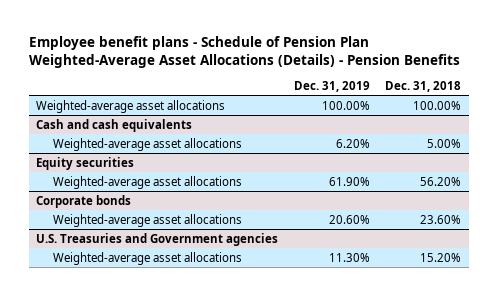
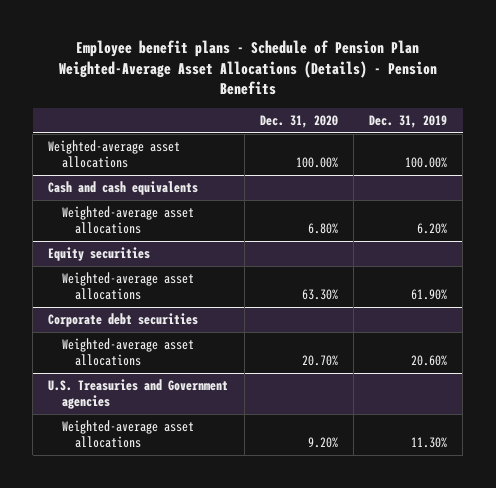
- | Dec. 31, 2019 | Dec. 31, 2018
+ | Dec. 31, 2020 | Dec. 31, 2019
- Corporate bonds
+ Corporate debt securities

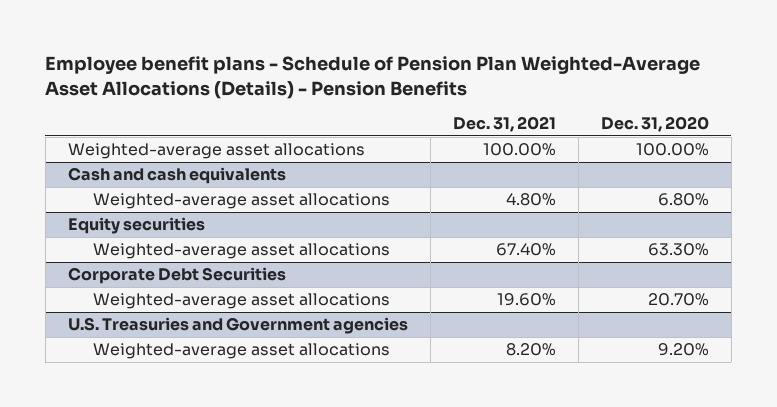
- | Dec. 31, 2020 | Dec. 31, 2019
+ | Dec. 31, 2021 | Dec. 31, 2020
- Corporate debt securities
+ Corporate Debt Securities

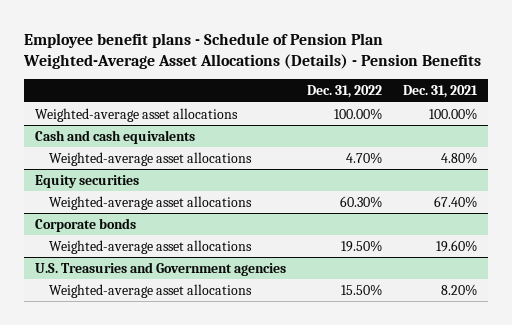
- | Dec. 31, 2021 | Dec. 31, 2020
+ | Dec. 31, 2022 | Dec. 31, 2021
- Corporate Debt Securities
+ Corporate bonds

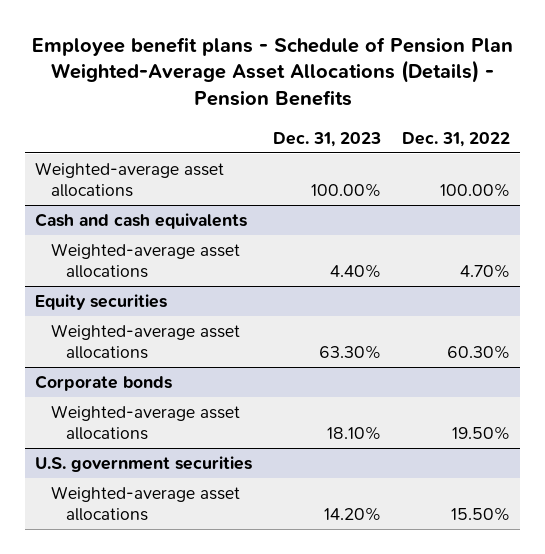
- | Dec. 31, 2022 | Dec. 31, 2021
+ | Dec. 31, 2023 | Dec. 31, 2022
- U.S. Treasuries and Government agencies
+ U.S. government securities

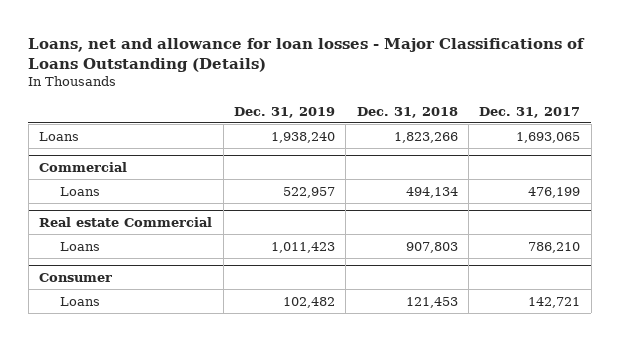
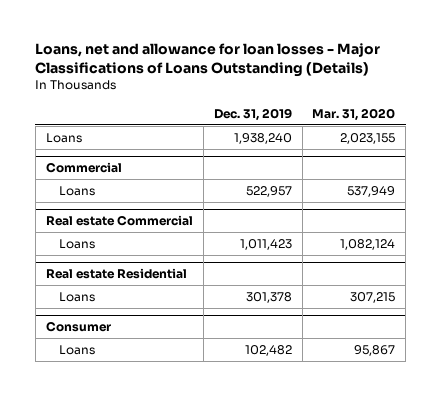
- | Dec. 31, 2019 | Dec. 31, 2018 | Dec. 31, 2017
+ | Dec. 31, 2019 | Mar. 31, 2020
+ Real estate Residential
+ Loans | 301,378 | 307,215

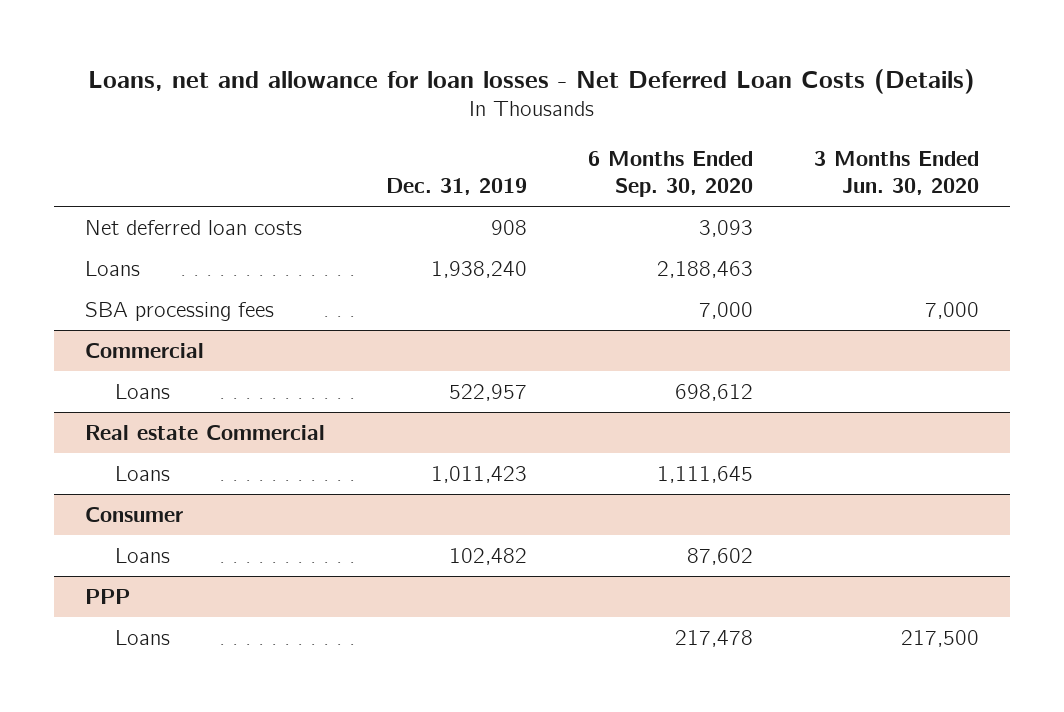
- Loans, net and allowance for loan losses - Major Classifications of Loans Outstanding (Details)
+ Loans, net and allowance for loan losses - Net Deferred Loan Costs (Details)
- | Dec. 31, 2019 | Mar. 31, 2020
+ | Dec. 31, 2019 | 6 Months Ended Sep. 30, 2020 | 3 Months Ended Jun. 30, 2020
+ Net deferred loan costs | 908 | 3,093 |
+ SBA processing fees | | 7,000 | 7,000
- Real estate Residential
- Loans | 301,378 | 307,215
+ PPP
+ Loans | | 217,478 | 217,500

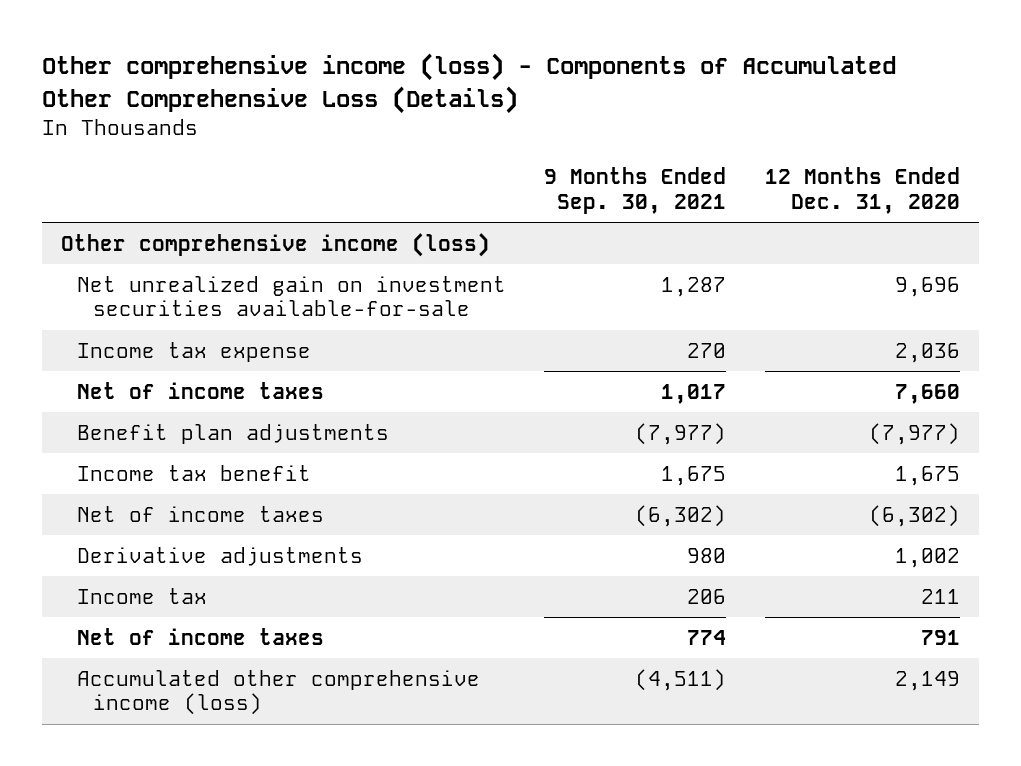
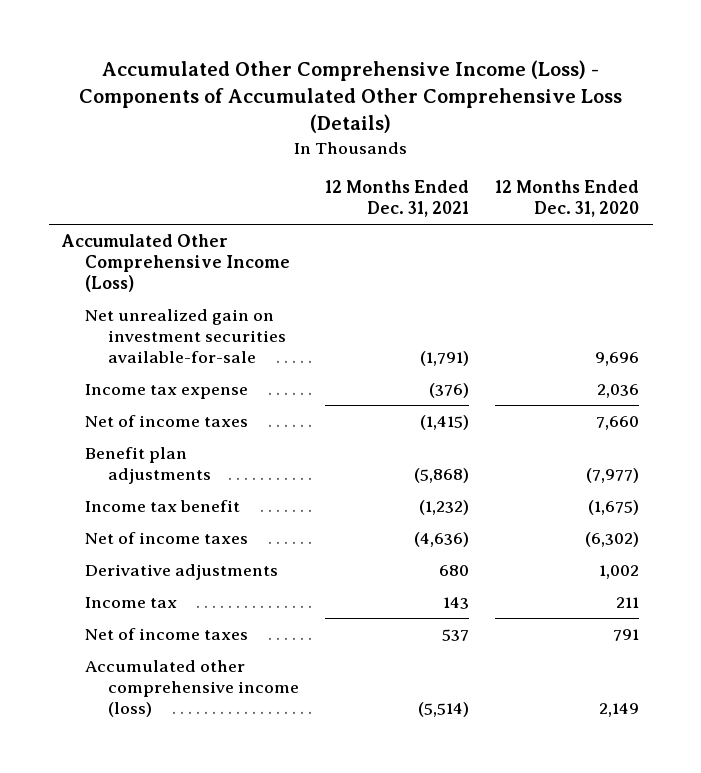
- Other comprehensive income (loss) - Components of Accumulated Other Comprehensive Loss (Details)
+ Accumulated Other Comprehensive Income (Loss) - Components of Accumulated Other Comprehensive Loss (Details)
- | 9 Months Ended Sep. 30, 2021 | 12 Months Ended Dec. 31, 2020
+ | 12 Months Ended Dec. 31, 2021 | 12 Months Ended Dec. 31, 2020
- Other comprehensive income (loss)
+ Accumulated Other Comprehensive Income (Loss)
- Income tax benefit | 1,675 | 1,675
+ Income tax benefit | (1,232) | (1,675)

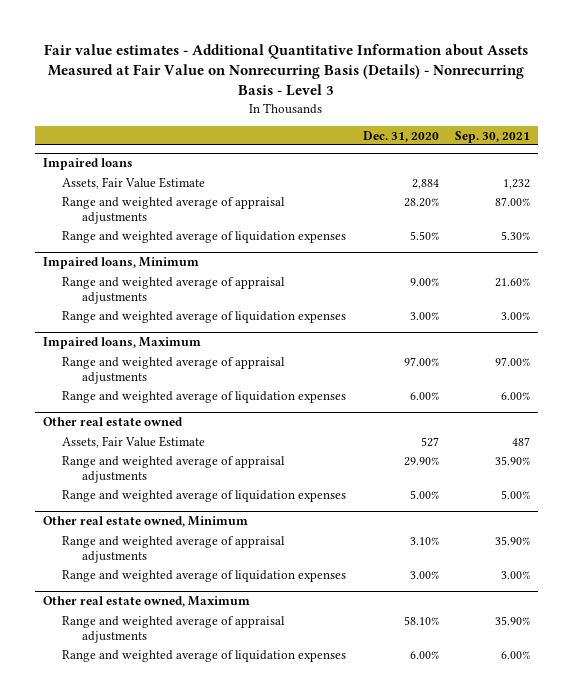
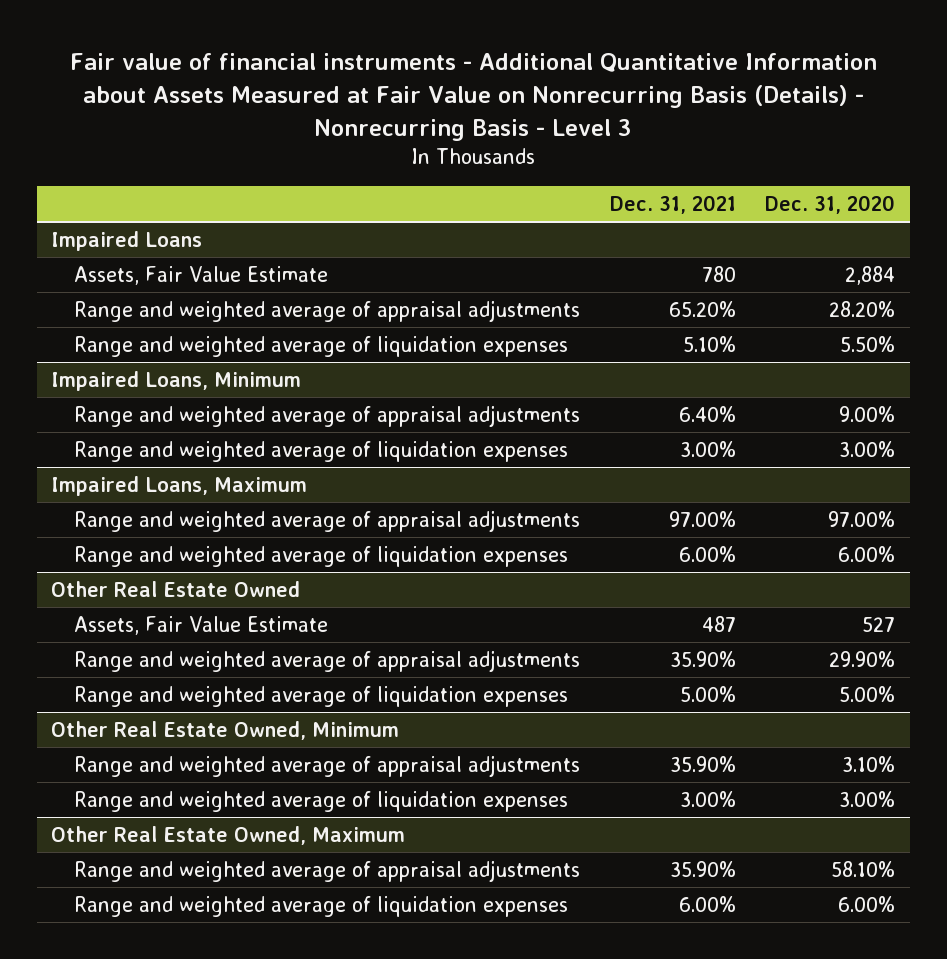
- Fair value estimates - Additional Quantitative Information about Assets Measured at Fair Value on Nonrecurring Basis (Details) - Nonrecurring Basis - Level 3
+ Fair value of financial instruments - Additional Quantitative Information about Assets Measured at Fair Value on Nonrecurring Basis (Details) - Nonrecurring Basis - Level 3
- | Dec. 31, 2020 | Sep. 30, 2021
+ | Dec. 31, 2021 | Dec. 31, 2020
- Impaired loans
+ Impaired Loans
- Impaired loans, Minimum
+ Impaired Loans, Minimum
- Impaired loans, Maximum
+ Impaired Loans, Maximum
- Other real estate owned
+ Other Real Estate Owned
- Other real estate owned, Minimum
+ Other Real Estate Owned, Minimum
- Other real estate owned, Maximum
+ Other Real Estate Owned, Maximum

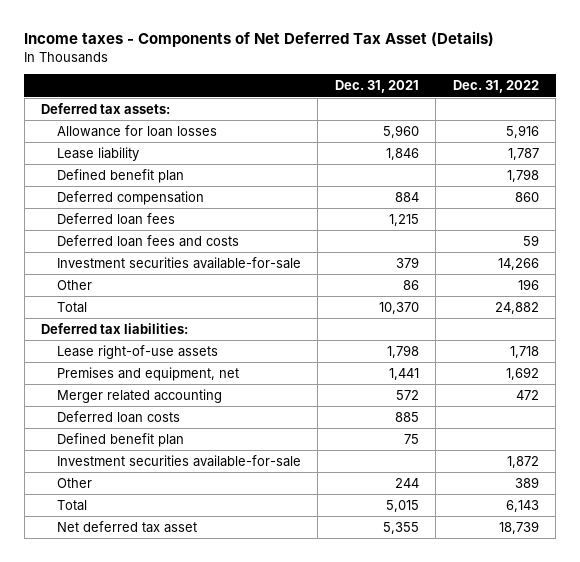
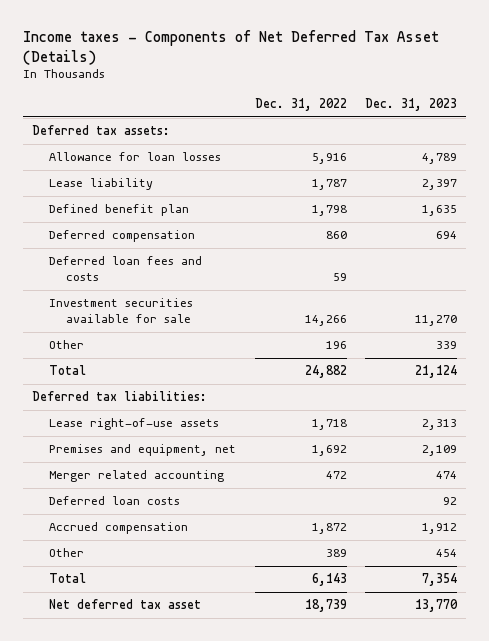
- | Dec. 31, 2021 | Dec. 31, 2022
+ | Dec. 31, 2022 | Dec. 31, 2023
- Deferred loan fees | 1,215 |
- Investment securities available-for-sale | 379 | 14,266
+ Investment securities available for sale | 14,266 | 11,270
- Defined benefit plan | 75 |
- Investment securities available-for-sale | | 1,872
+ Accrued compensation | 1,872 | 1,912

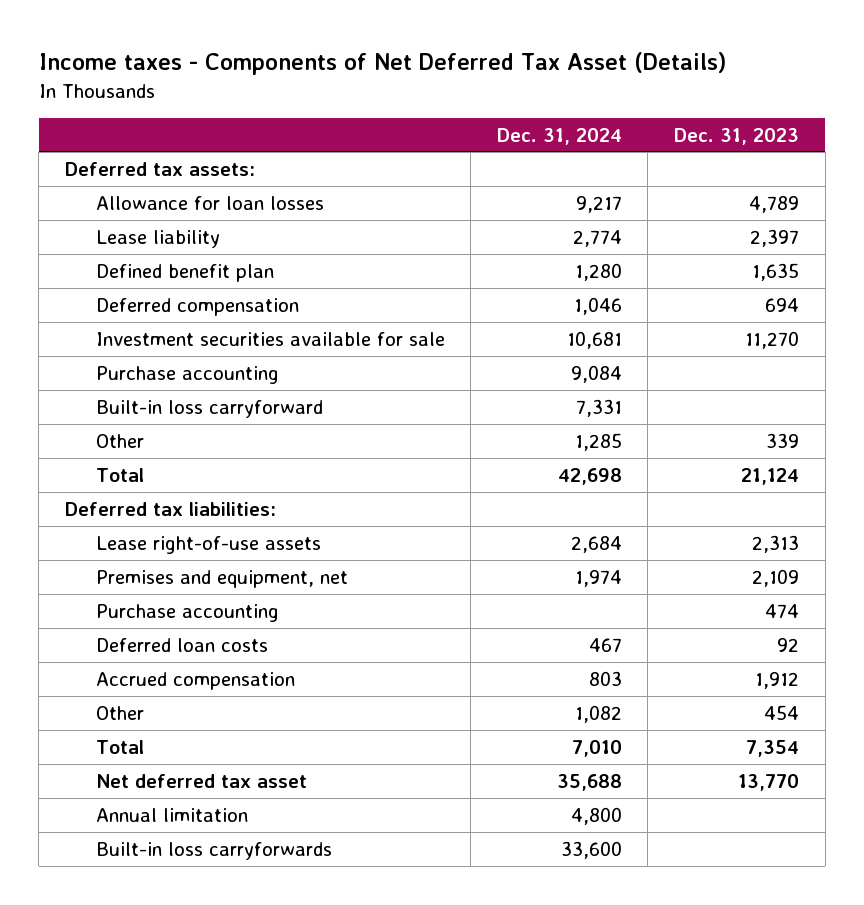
- | Dec. 31, 2022 | Dec. 31, 2023
+ | Dec. 31, 2024 | Dec. 31, 2023
- Deferred loan fees and costs | 59 |
+ Purchase accounting | 9,084 |
+ Built-in loss carryforward | 7,331 |
- Merger related accounting | 472 | 474
+ Purchase accounting | | 474
+ Annual limitation | 4,800 |
+ Built-in loss carryforwards | 33,600 |

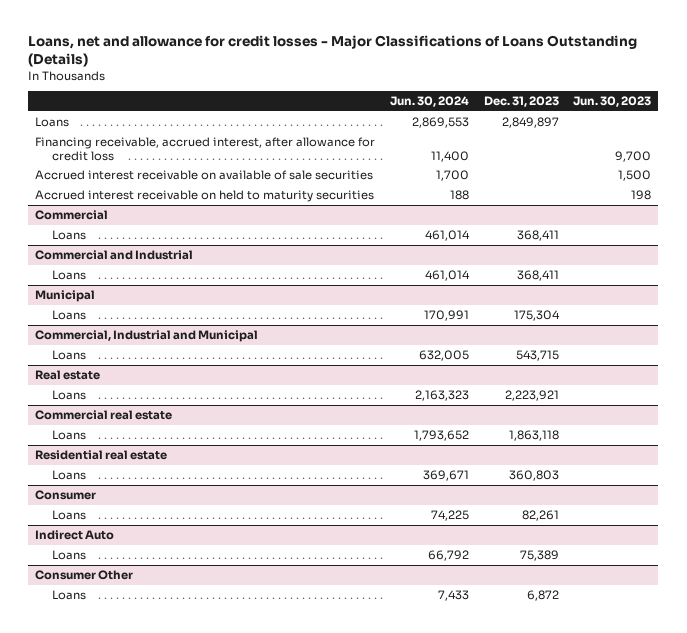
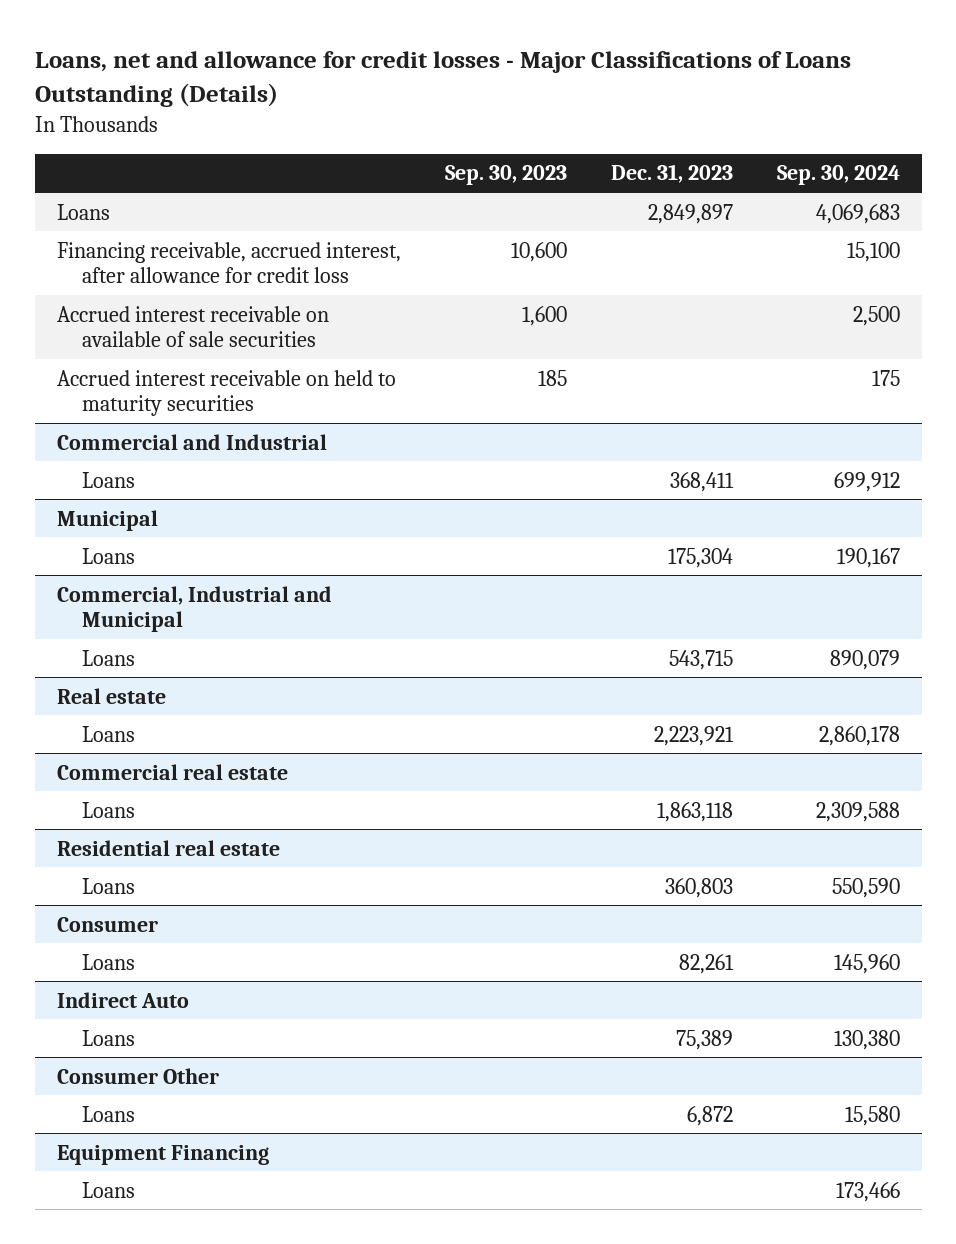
- | Jun. 30, 2024 | Dec. 31, 2023 | Jun. 30, 2023
+ | Sep. 30, 2023 | Dec. 31, 2023 | Sep. 30, 2024
- Commercial
- Loans | 461,014 | 368,411 |
+ Equipment Financing
+ Loans | | | 173,466

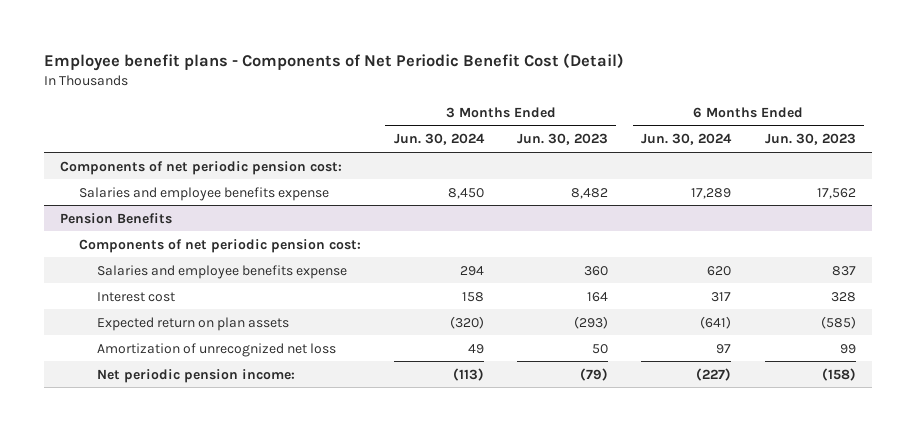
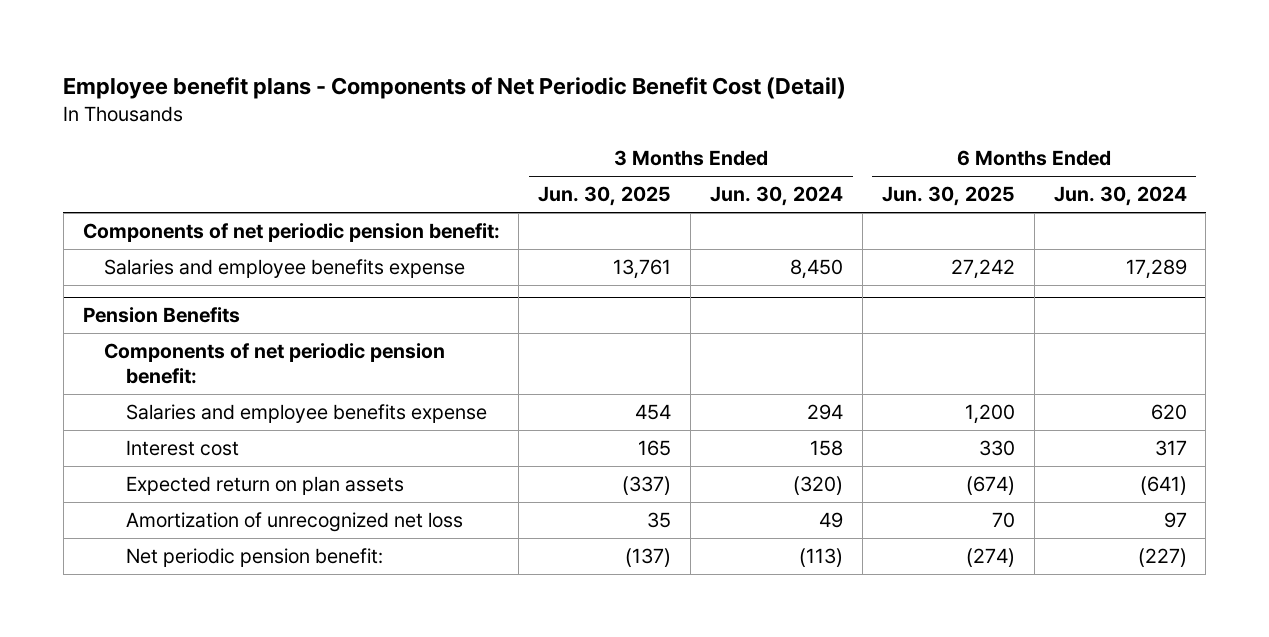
- | 3 Months Ended Jun. 30, 2024 | 3 Months Ended Jun. 30, 2023 | 6 Months Ended Jun. 30, 2024 | 6 Months Ended Jun. 30, 2023
+ | 3 Months Ended Jun. 30, 2025 | 3 Months Ended Jun. 30, 2024 | 6 Months Ended Jun. 30, 2025 | 6 Months Ended Jun. 30, 2024
- Components of net periodic pension cost:
+ Components of net periodic pension benefit:
@ Pension Benefits
- Components of net periodic pension cost:
+ Components of net periodic pension benefit:
- Net periodic pension income: | (113) | (79) | (227) | (158)
+ Net periodic pension benefit: | (137) | (113) | (274) | (227)

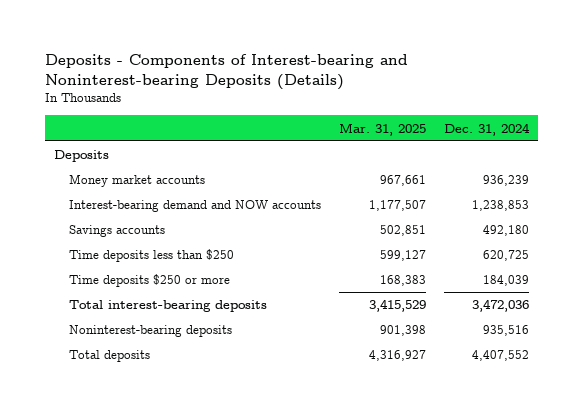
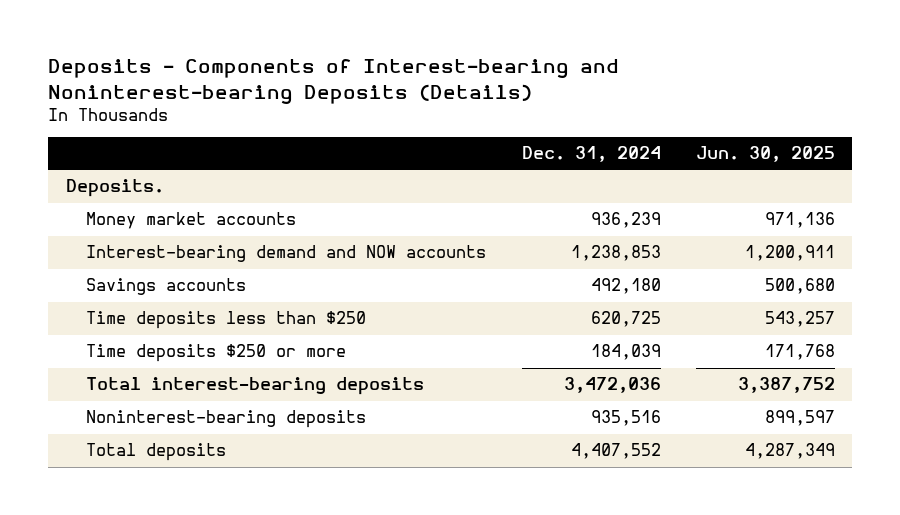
- | Mar. 31, 2025 | Dec. 31, 2024
+ | Dec. 31, 2024 | Jun. 30, 2025
- Deposits
+ Deposits.

